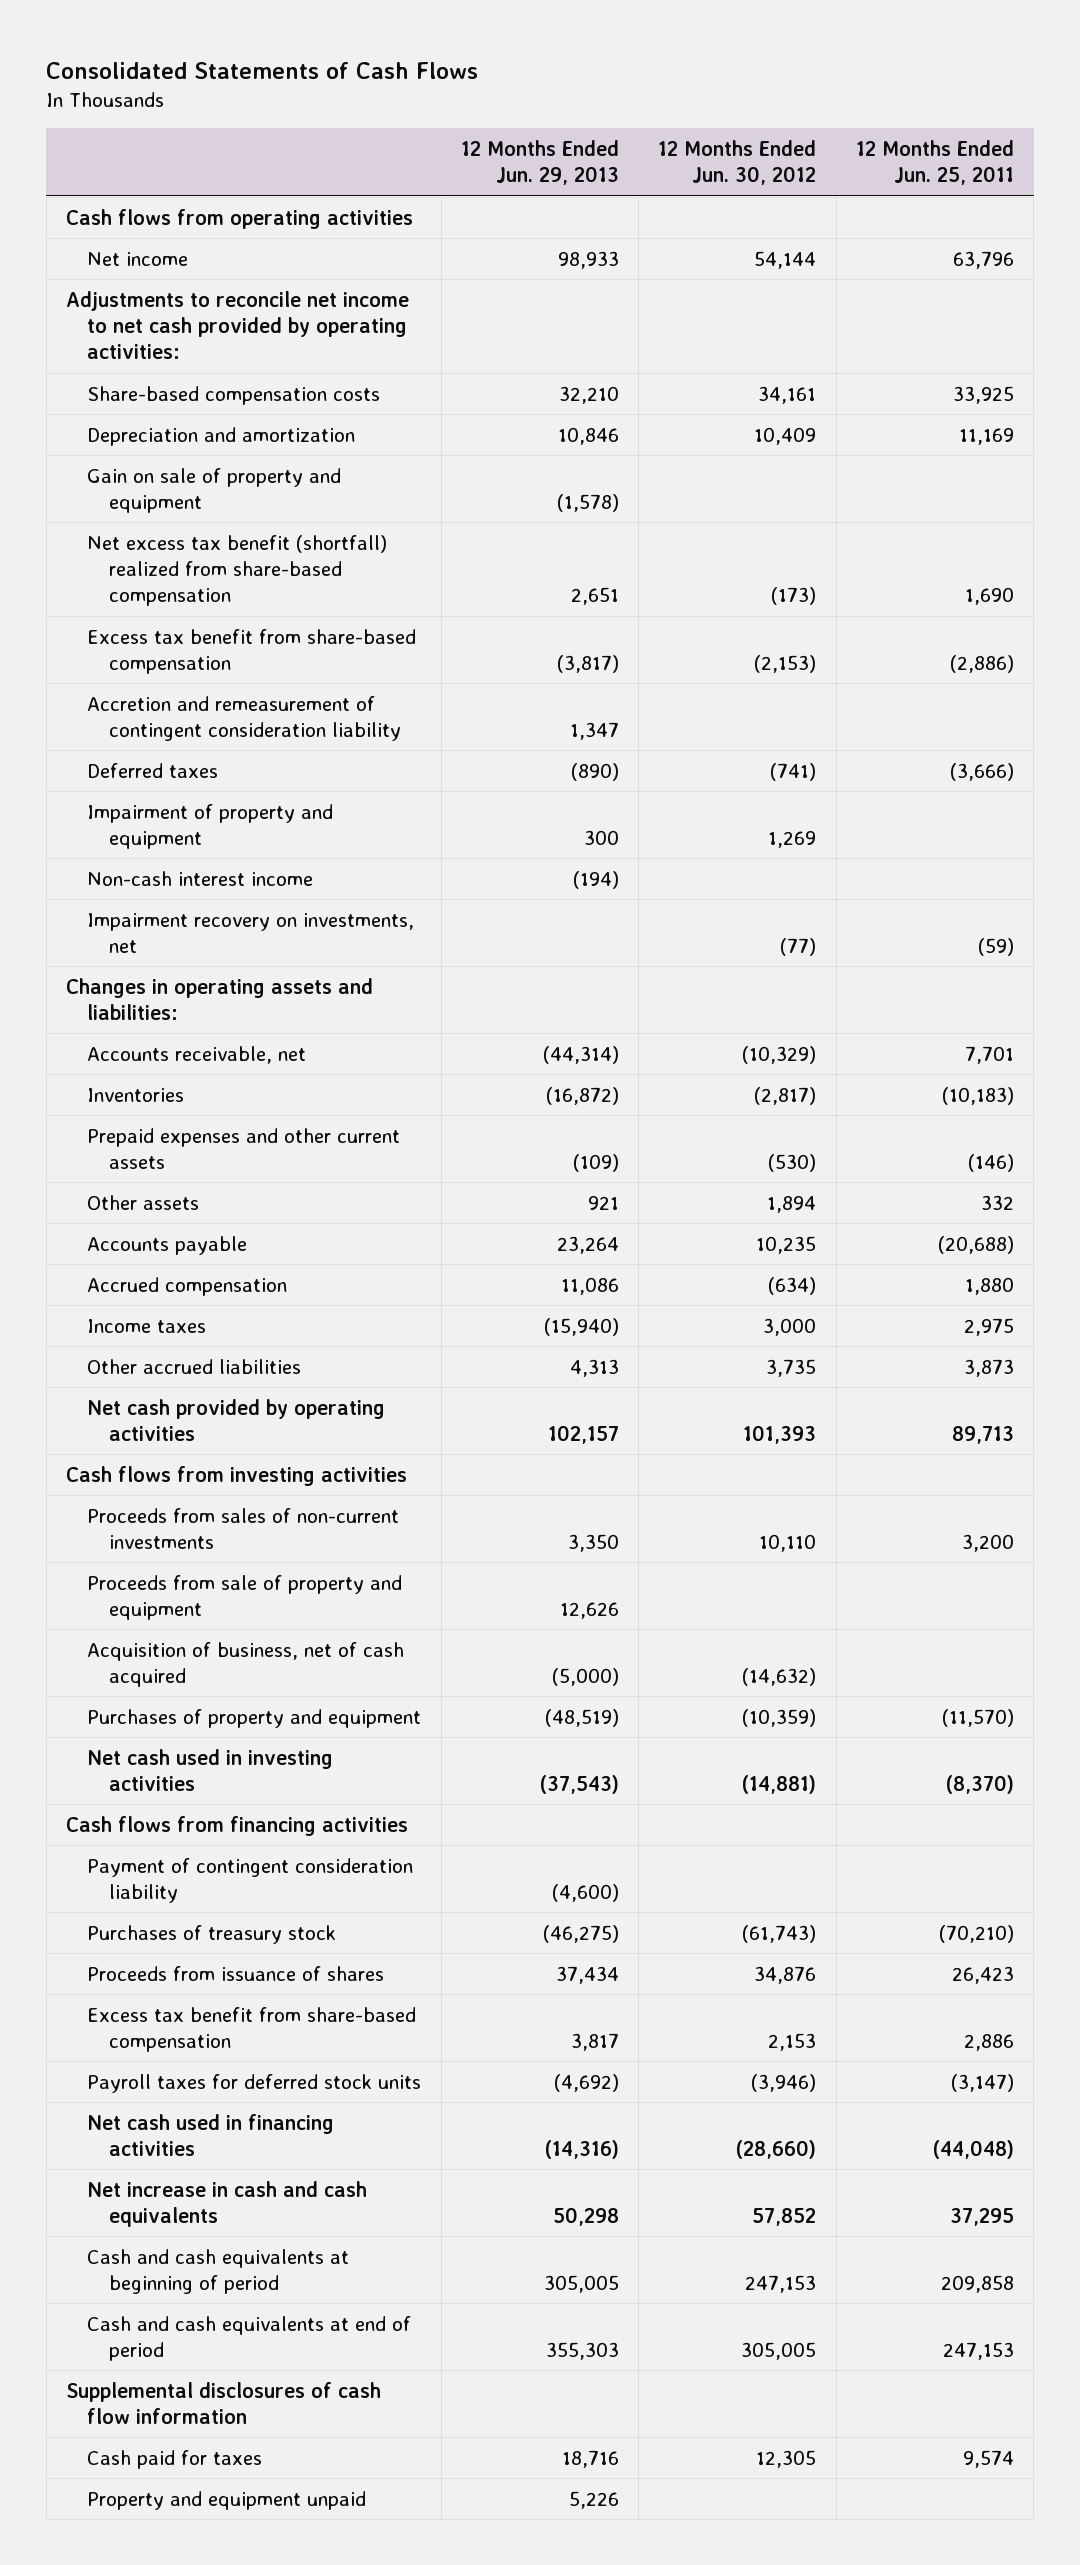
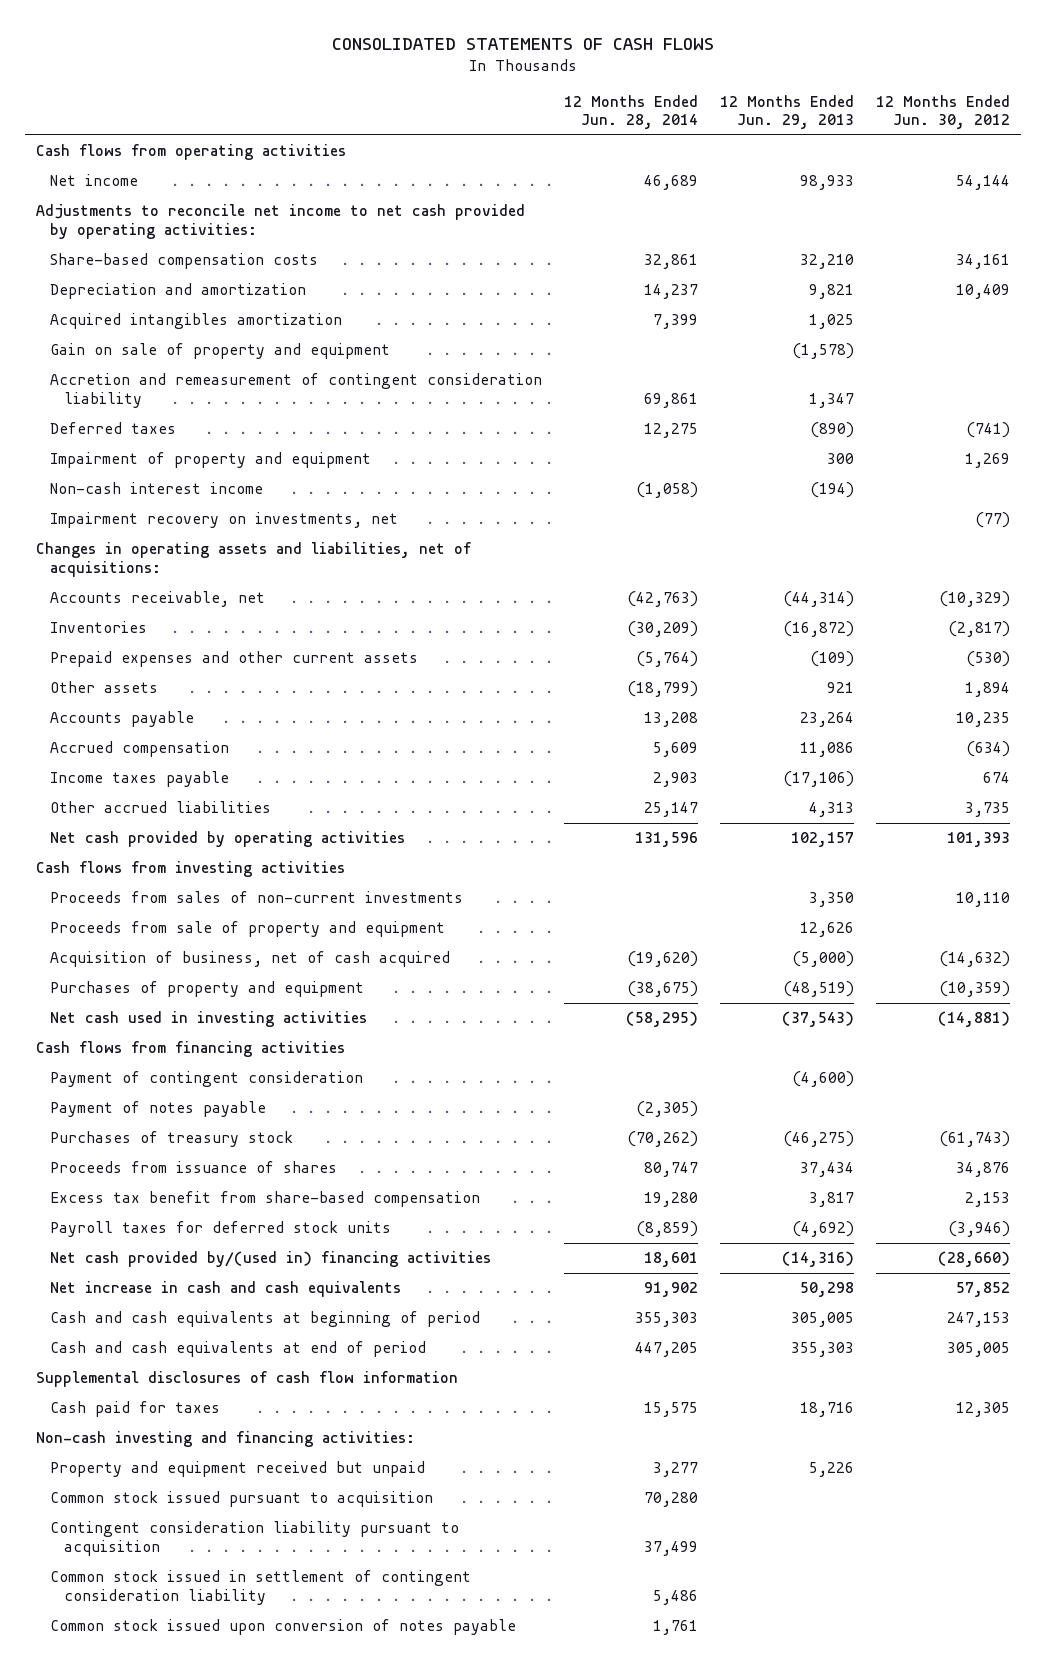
- Consolidated Statements of Cash Flows
+ CONSOLIDATED STATEMENTS OF CASH FLOWS
- | 12 Months Ended Jun. 29, 2013 | 12 Months Ended Jun. 30, 2012 | 12 Months Ended Jun. 25, 2011
+ | 12 Months Ended Jun. 28, 2014 | 12 Months Ended Jun. 29, 2013 | 12 Months Ended Jun. 30, 2012
- Depreciation and amortization | 10,846 | 10,409 | 11,169
+ Depreciation and amortization | 14,237 | 9,821 | 10,409
+ Acquired intangibles amortization | 7,399 | 1,025 |
- Net excess tax benefit (shortfall) realized from share-based compensation | 2,651 | (173) | 1,690
- Excess tax benefit from share-based compensation | (3,817) | (2,153) | (2,886)
- Changes in operating assets and liabilities:
+ Changes in operating assets and liabilities, net of acquisitions:
- Income taxes | (15,940) | 3,000 | 2,975
+ Income taxes payable | 2,903 | (17,106) | 674
- Payment of contingent consideration liability | (4,600) | |
+ Payment of contingent consideration | | (4,600) |
+ Payment of notes payable | (2,305) | |
- Net cash used in financing activities | (14,316) | (28,660) | (44,048)
+ Net cash provided by/(used in) financing activities | 18,601 | (14,316) | (28,660)
- Property and equipment unpaid | 5,226 | |
+ Non-cash investing and financing activities:
+ Property and equipment received but unpaid | 3,277 | 5,226 |
+ Common stock issued pursuant to acquisition | 70,280 | |
+ Contingent consideration liability pursuant to acquisition | 37,499 | |
+ Common stock issued in settlement of contingent consideration liability | 5,486 | |
+ Common stock issued upon conversion of notes payable | 1,761 | |

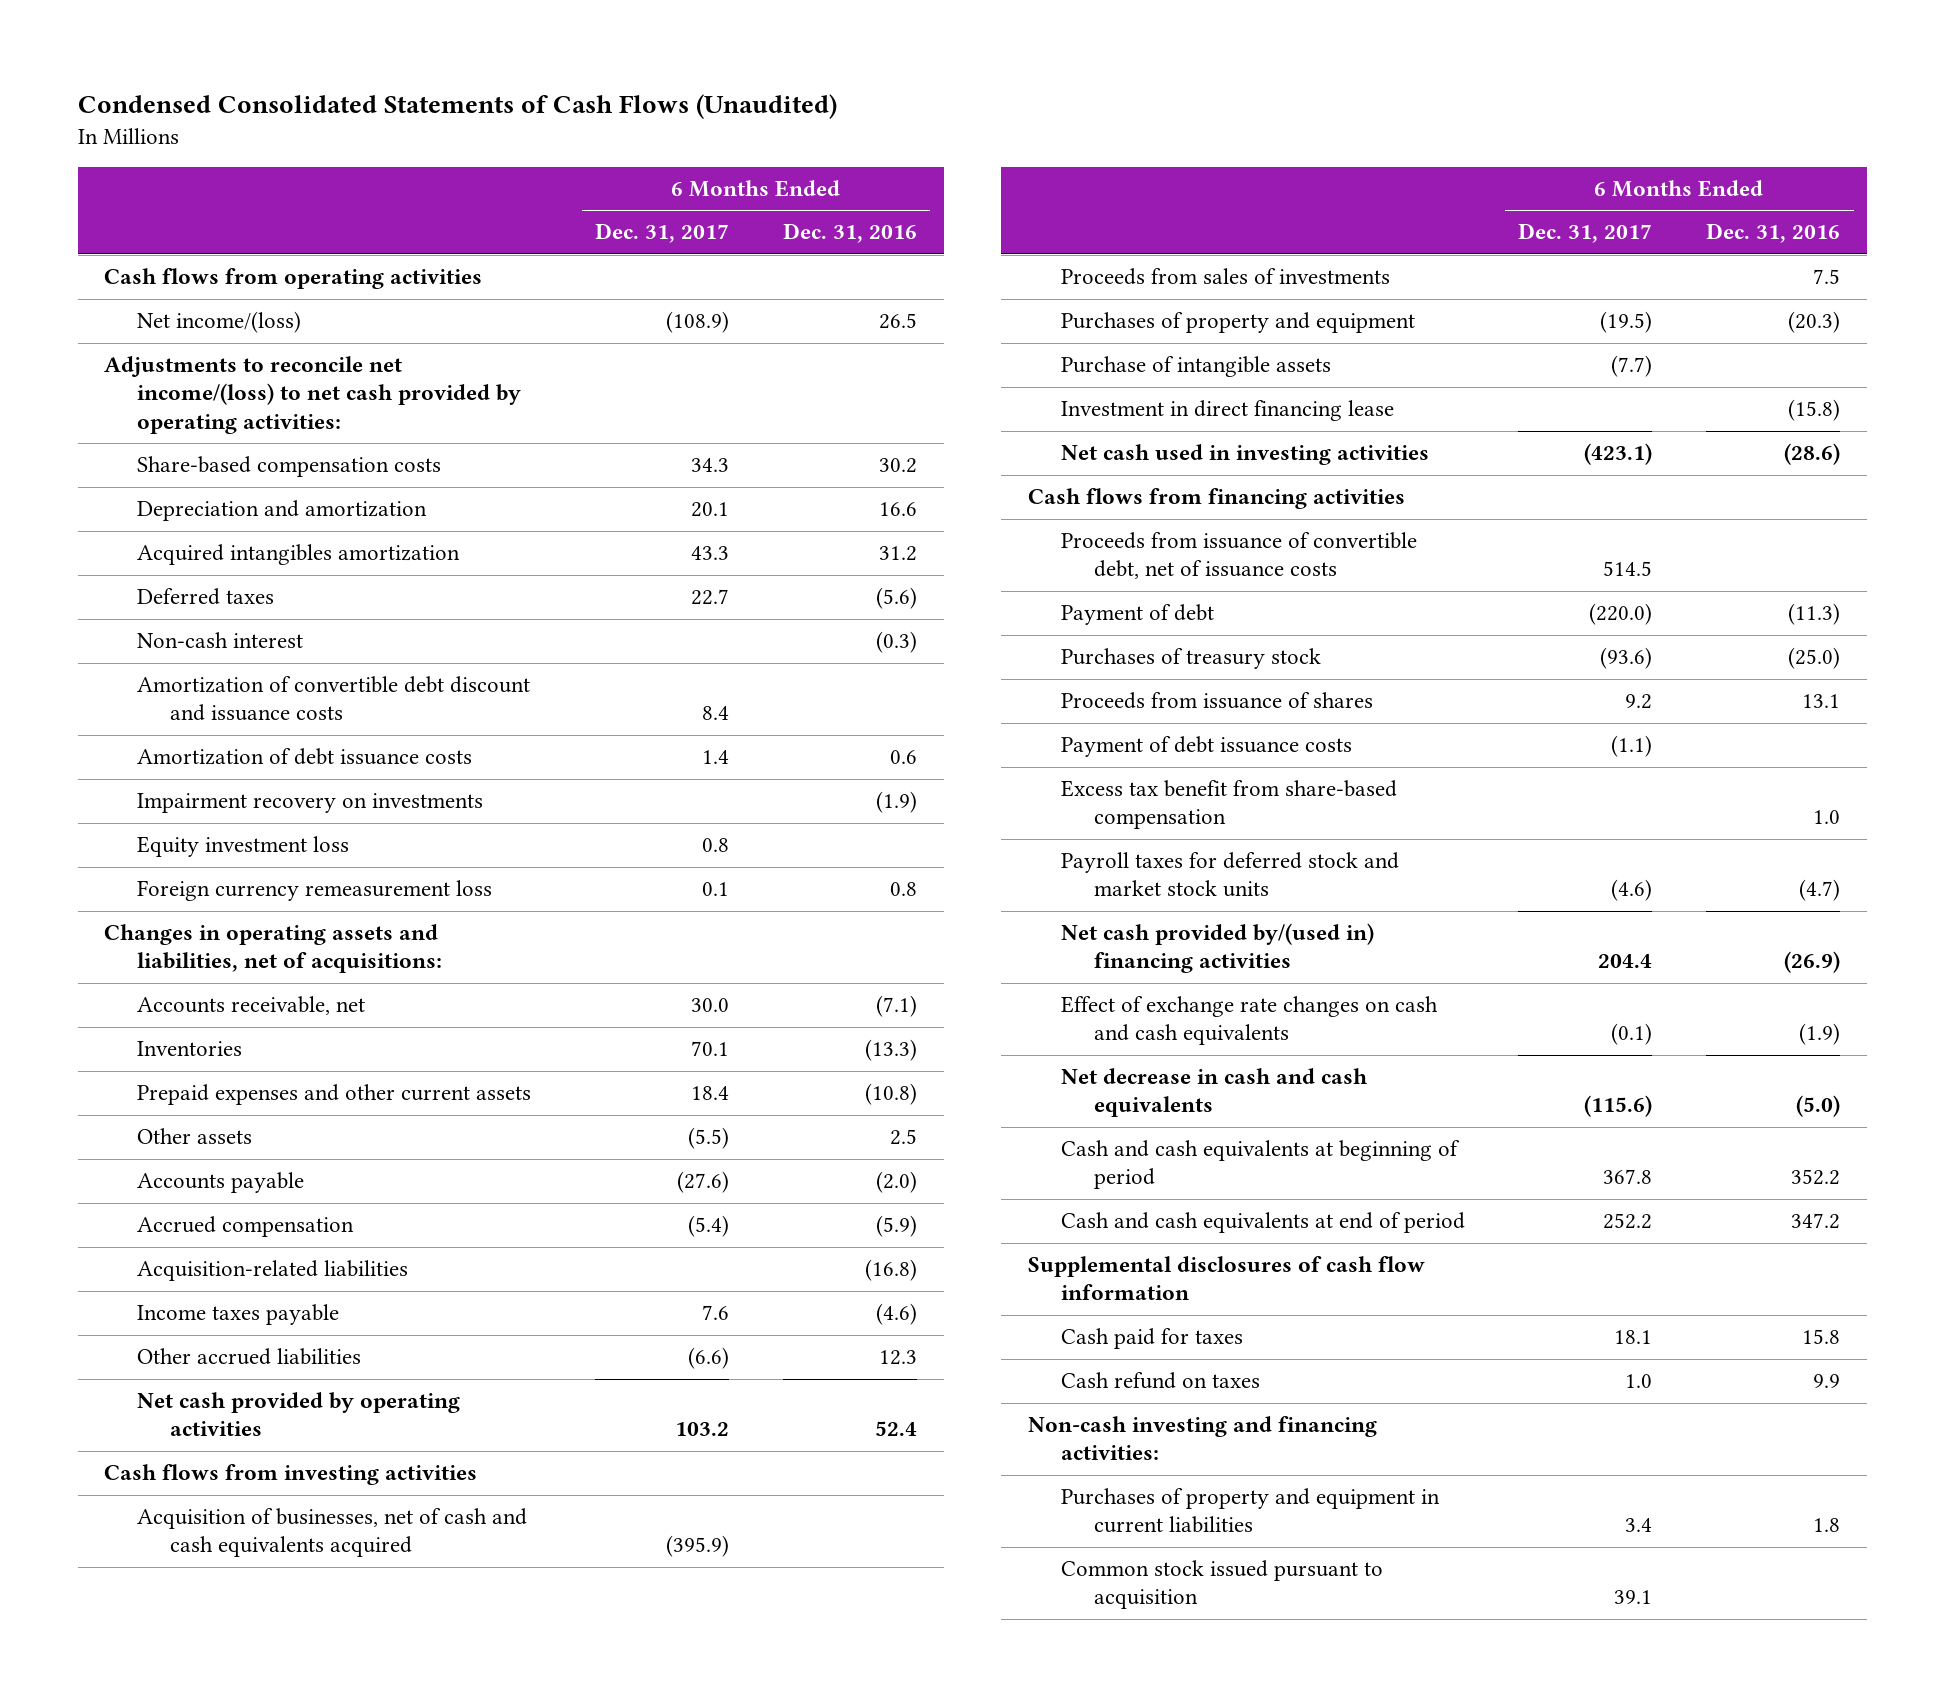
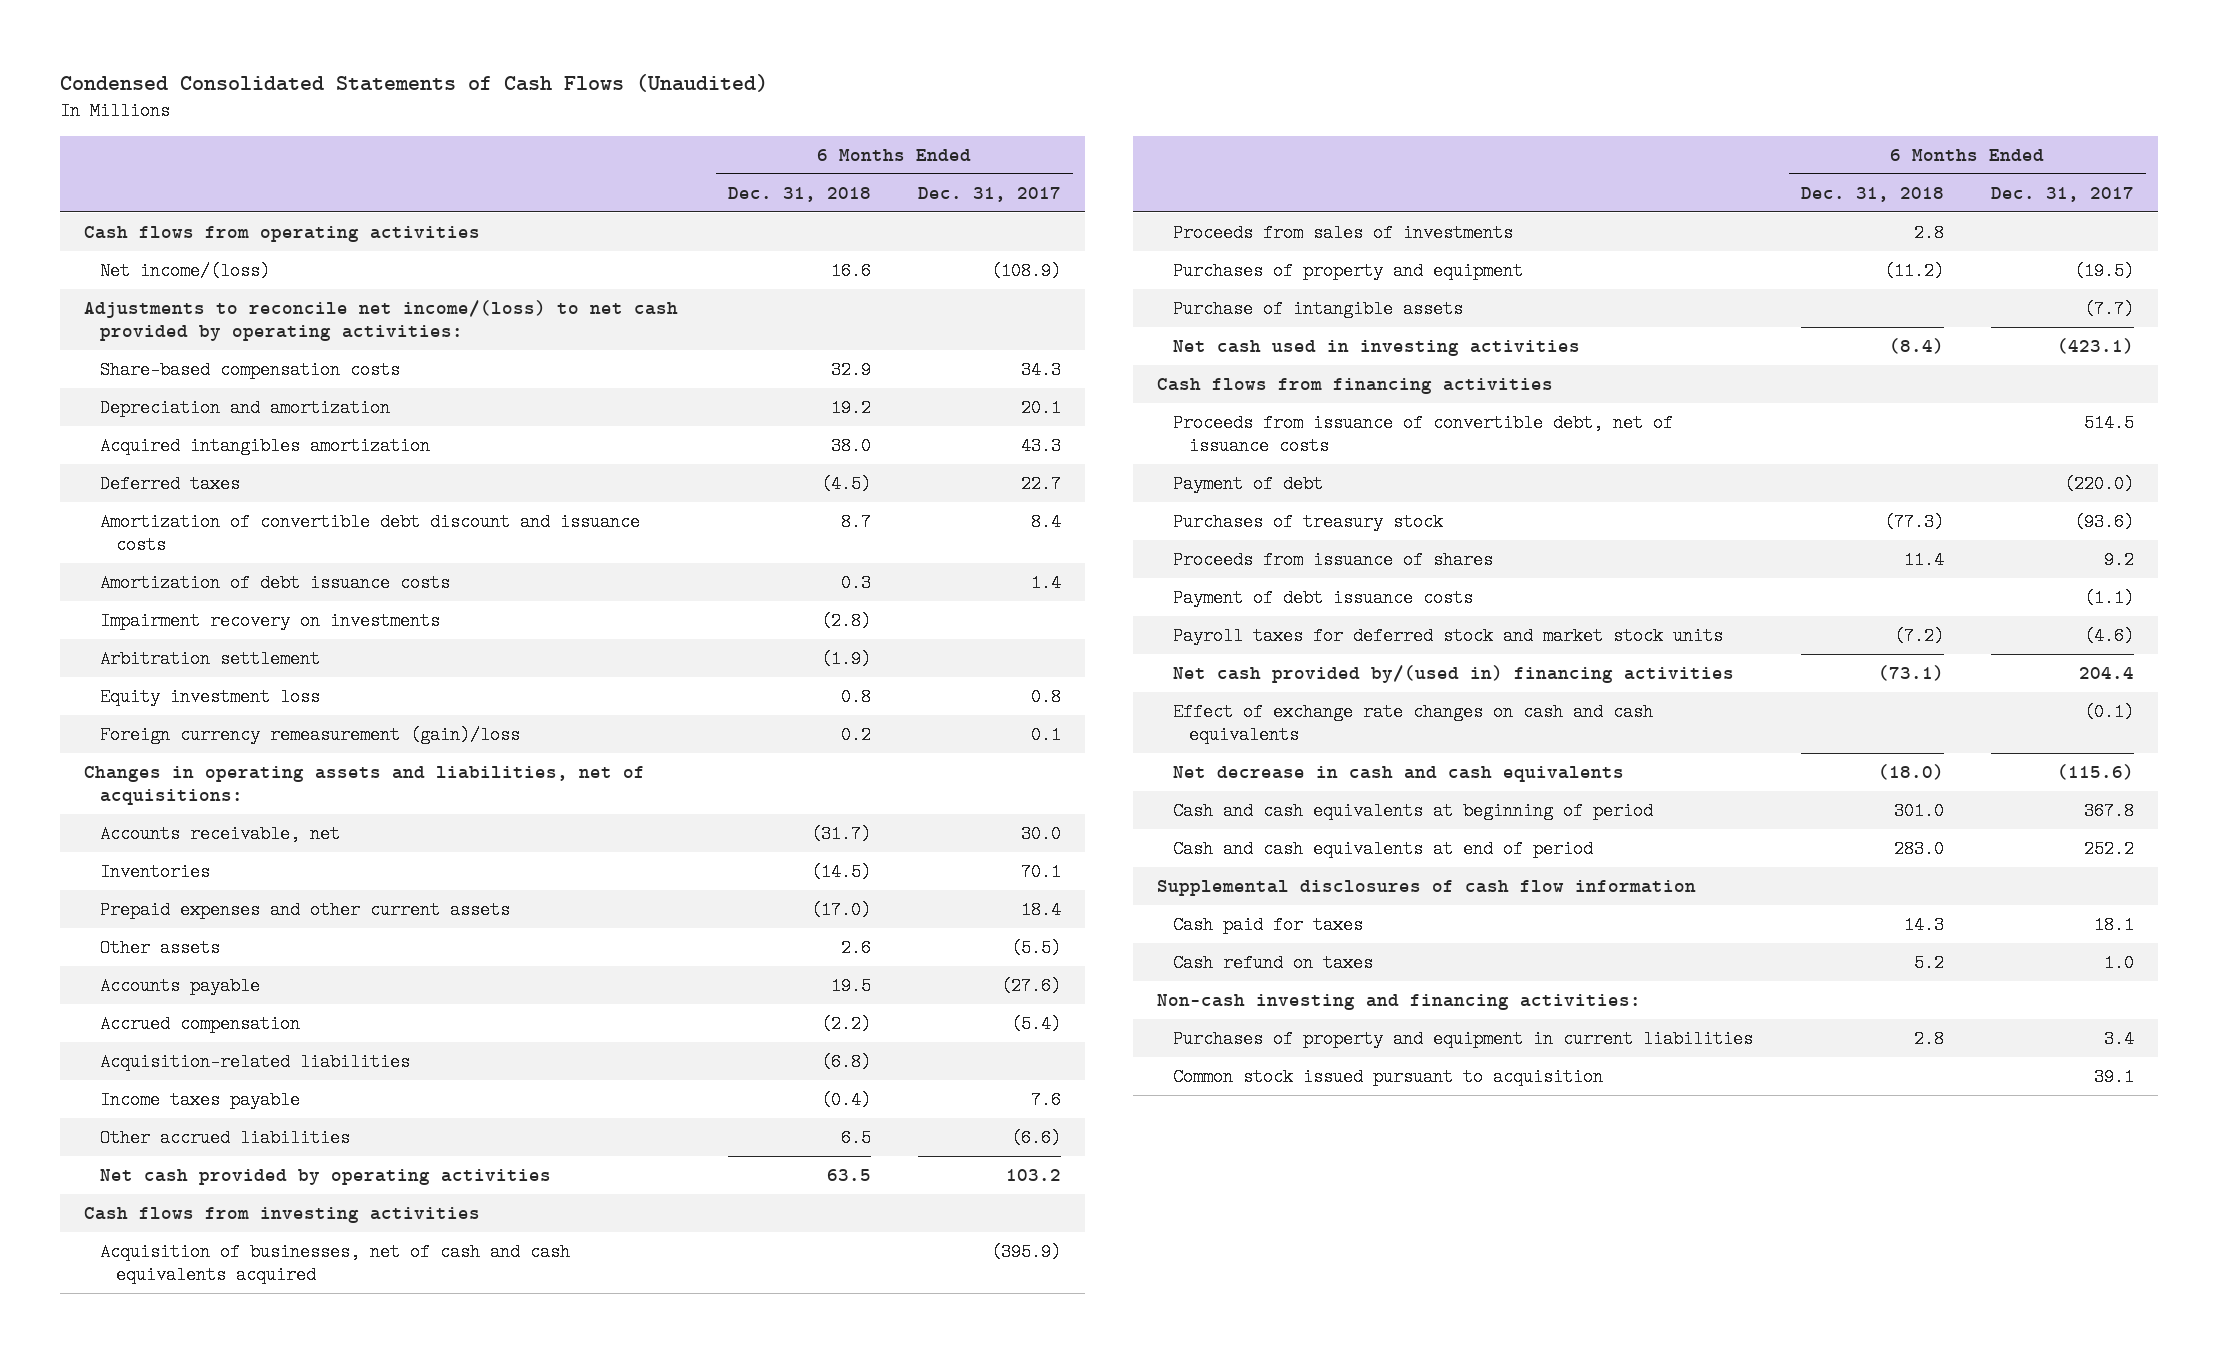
- | 6 Months Ended Dec. 31, 2017 | 6 Months Ended Dec. 31, 2016
+ | 6 Months Ended Dec. 31, 2018 | 6 Months Ended Dec. 31, 2017
- Non-cash interest | | (0.3)
+ Arbitration settlement | (1.9) |
- Foreign currency remeasurement loss | 0.1 | 0.8
+ Foreign currency remeasurement (gain)/loss | 0.2 | 0.1
- Investment in direct financing lease | | (15.8)
- Excess tax benefit from share-based compensation | | 1.0

